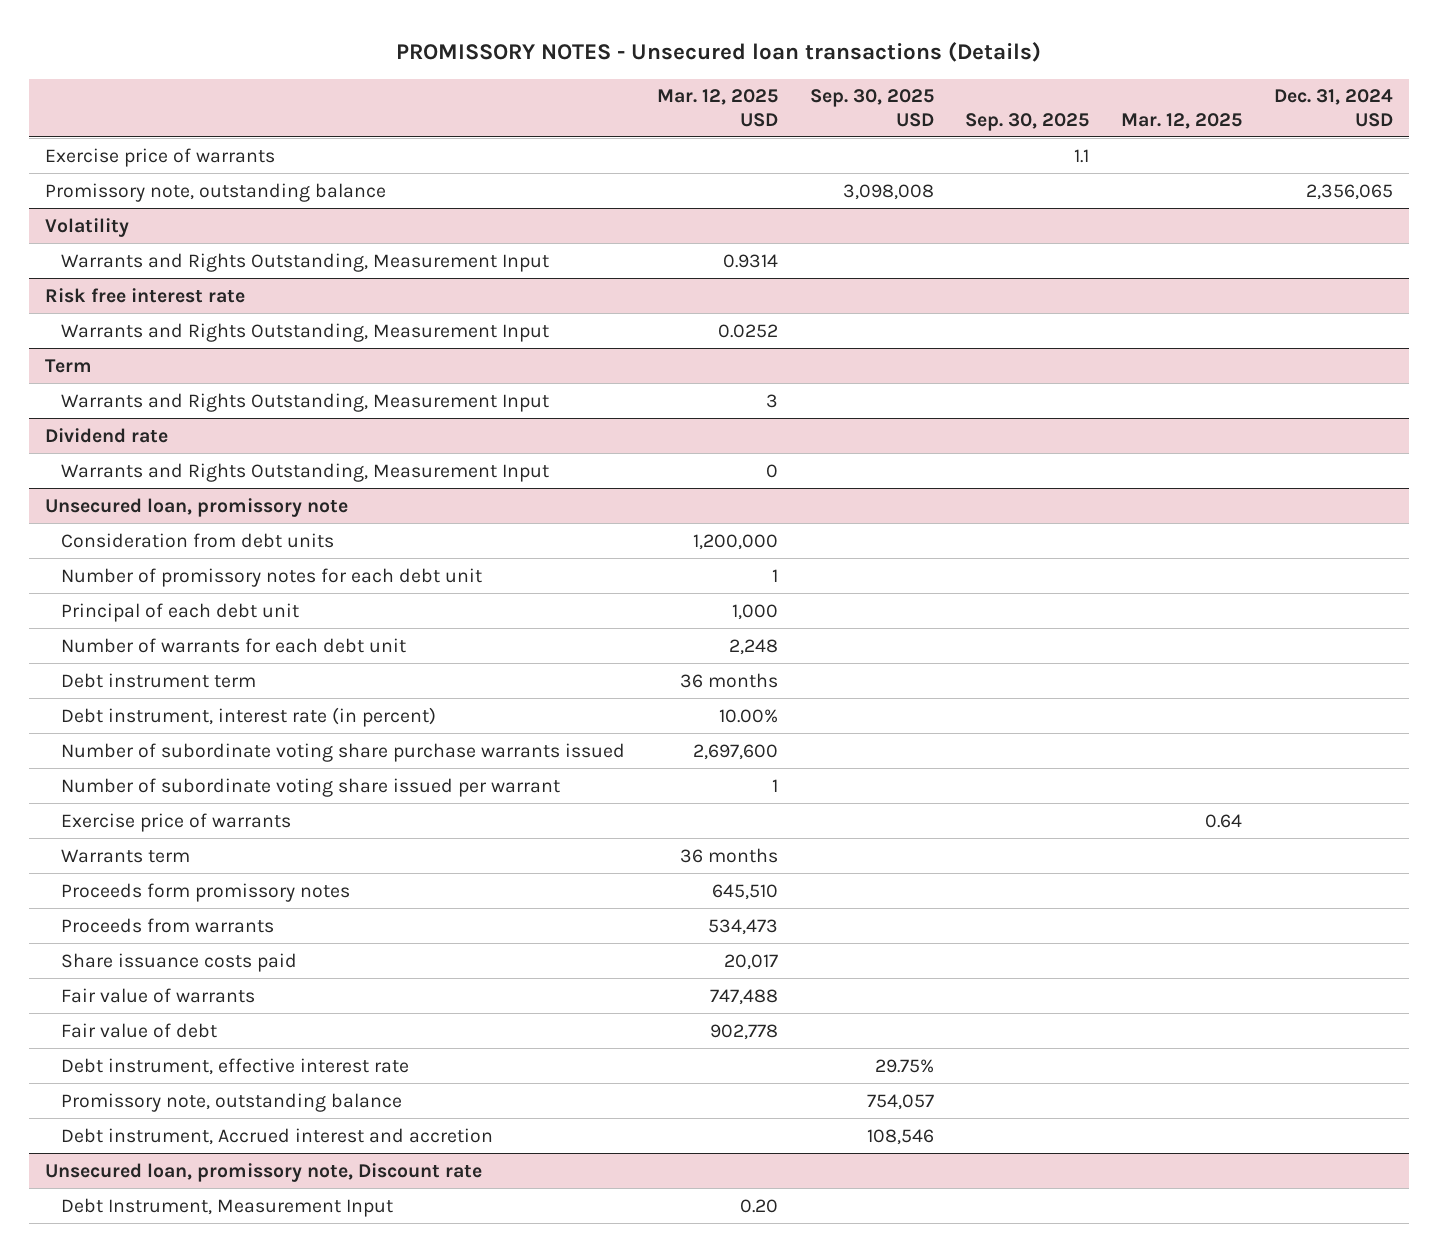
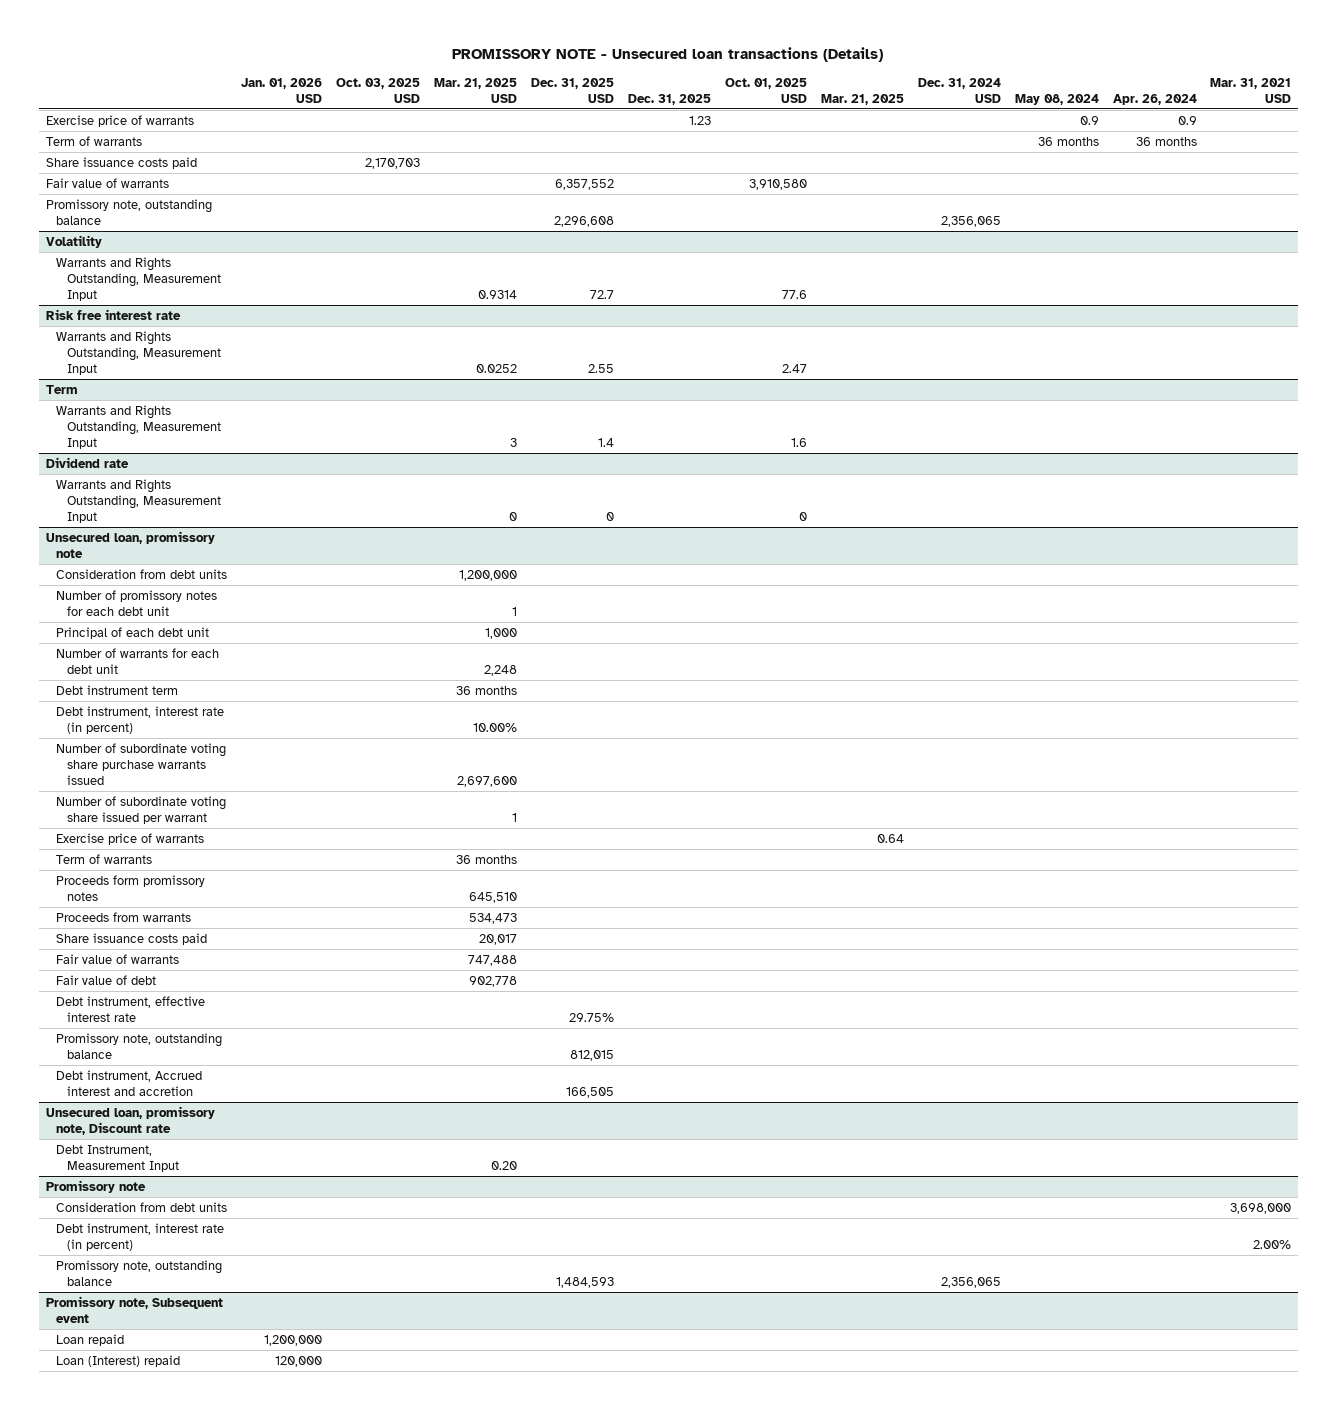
- PROMISSORY NOTES - Unsecured loan transactions (Details)
+ PROMISSORY NOTE - Unsecured loan transactions (Details)
- | Mar. 12, 2025 USD | Sep. 30, 2025 USD | Sep. 30, 2025 | Mar. 12, 2025 | Dec. 31, 2024 USD
+ | Jan. 01, 2026 USD | Oct. 03, 2025 USD | Mar. 21, 2025 USD | Dec. 31, 2025 USD | Dec. 31, 2025 | Oct. 01, 2025 USD | Mar. 21, 2025 | Dec. 31, 2024 USD | May 08, 2024 | Apr. 26, 2024 | Mar. 31, 2021 USD
+ Term of warrants | | | | | | | | | 36 months | 36 months |
+ Share issuance costs paid | | 2,170,703 | | | | | | | | |
+ Fair value of warrants | | | | 6,357,552 | | 3,910,580 | | | | |
@ Unsecured loan, promissory note
- Warrants term | 36 months | | | |
+ Term of warrants | | | 36 months | | | | | | | |
+ Promissory note
+ Consideration from debt units | | | | | | | | | | | 3,698,000
+ Debt instrument, interest rate (in percent) | | | | | | | | | | | 2.00%
+ Promissory note, outstanding balance | | | | 1,484,593 | | | | 2,356,065 | | |
+ Promissory note, Subsequent event
+ Loan repaid | 1,200,000 | | | | | | | | | |
+ Loan (Interest) repaid | 120,000 | | | | | | | | | |

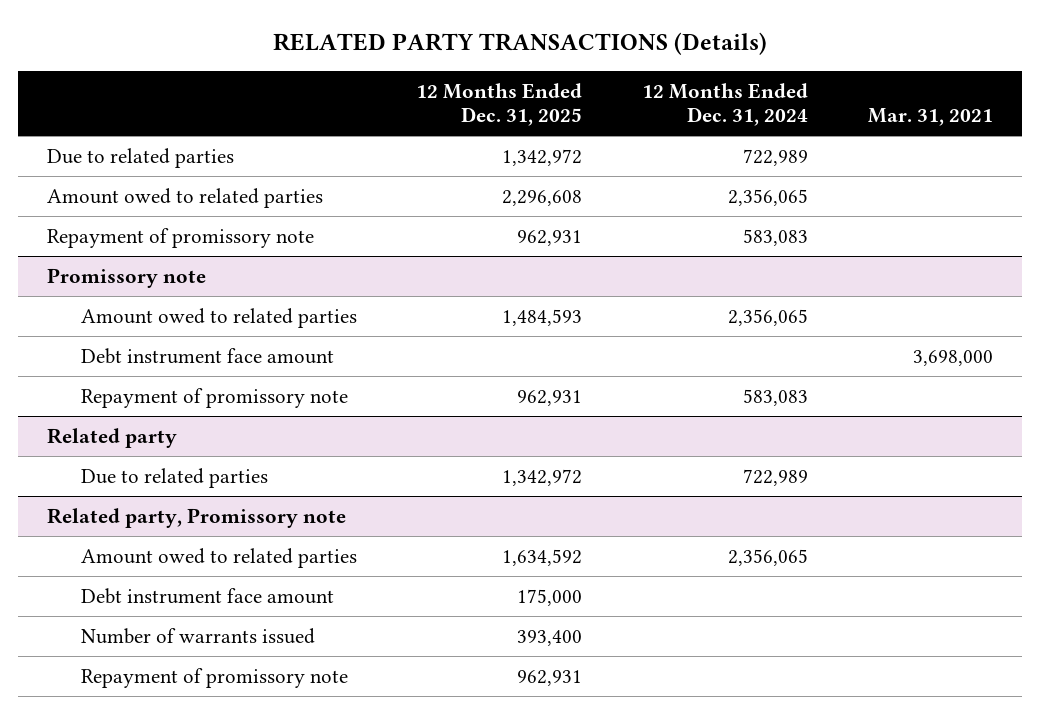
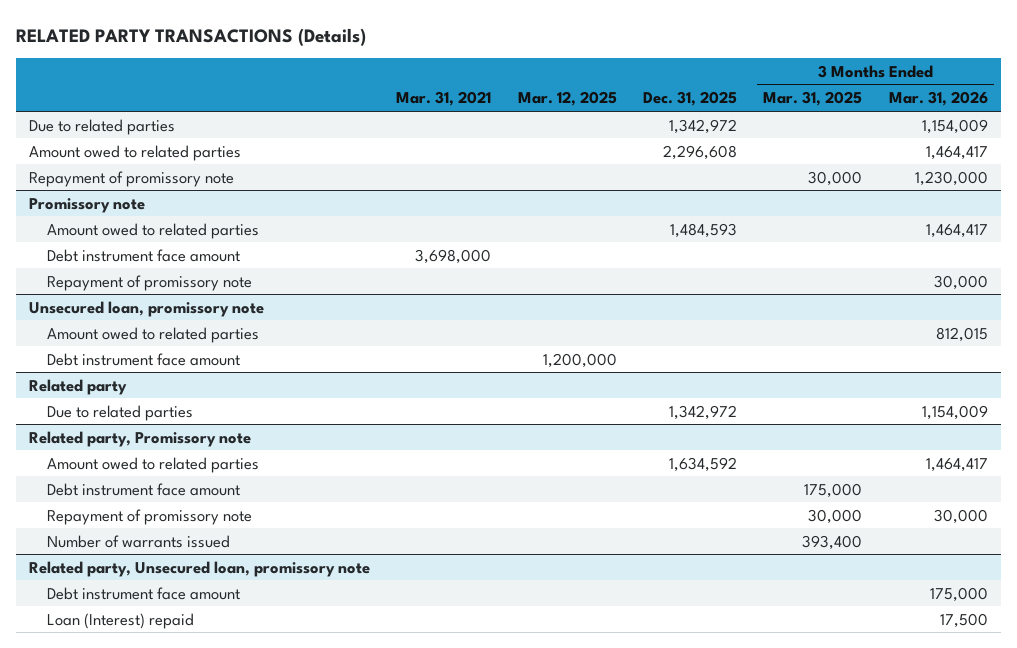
- | 12 Months Ended Dec. 31, 2025 | 12 Months Ended Dec. 31, 2024 | Mar. 31, 2021
+ | Mar. 31, 2021 | Mar. 12, 2025 | Dec. 31, 2025 | 3 Months Ended Mar. 31, 2025 | 3 Months Ended Mar. 31, 2026
+ Unsecured loan, promissory note
+ Amount owed to related parties | | | | | 812,015
+ Debt instrument face amount | | 1,200,000 | | |
@ Related party, Promissory note
moved down: Number of warrants issued | | | | 393,400 |
+ Related party, Unsecured loan, promissory note
+ Debt instrument face amount | | | | | 175,000
+ Loan (Interest) repaid | | | | | 17,500

